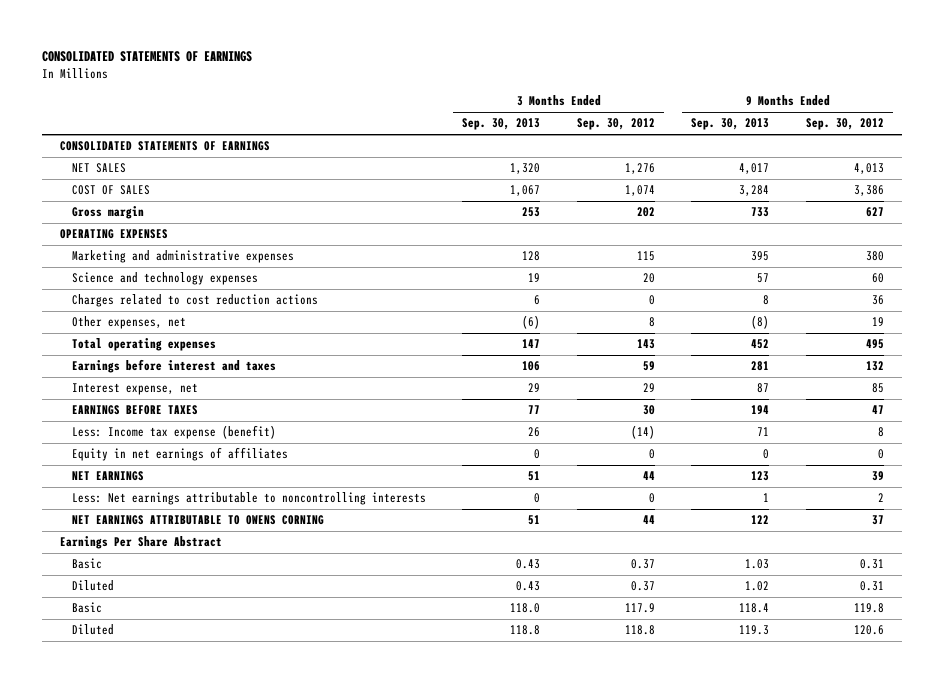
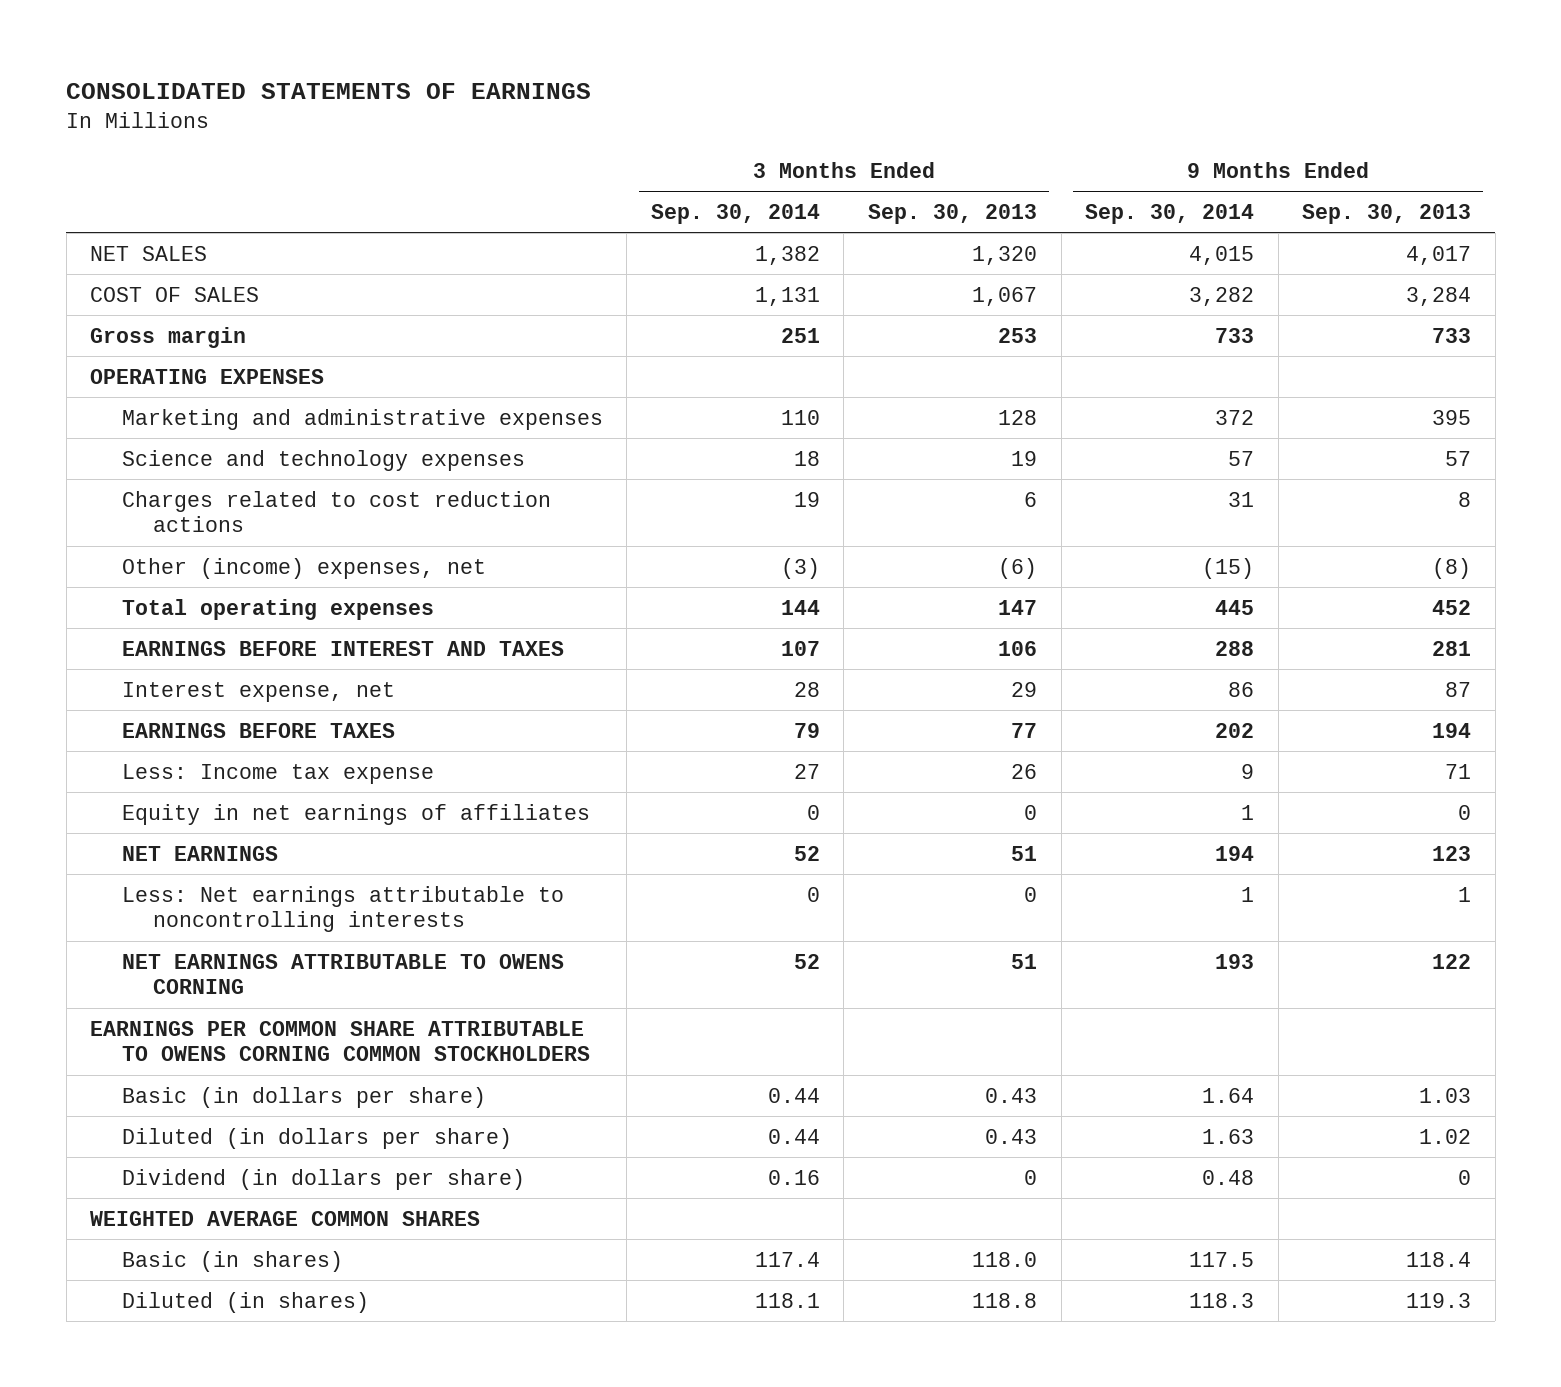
- | 3 Months Ended Sep. 30, 2013 | 3 Months Ended Sep. 30, 2012 | 9 Months Ended Sep. 30, 2013 | 9 Months Ended Sep. 30, 2012
+ | 3 Months Ended Sep. 30, 2014 | 3 Months Ended Sep. 30, 2013 | 9 Months Ended Sep. 30, 2014 | 9 Months Ended Sep. 30, 2013
- CONSOLIDATED STATEMENTS OF EARNINGS
- Other expenses, net | (6) | 8 | (8) | 19
+ Other (income) expenses, net | (3) | (6) | (15) | (8)
- Earnings before interest and taxes | 106 | 59 | 281 | 132
+ EARNINGS BEFORE INTEREST AND TAXES | 107 | 106 | 288 | 281
- Less: Income tax expense (benefit) | 26 | (14) | 71 | 8
+ Less: Income tax expense | 27 | 26 | 9 | 71
- Earnings Per Share Abstract
- Basic | 0.43 | 0.37 | 1.03 | 0.31
- Diluted | 0.43 | 0.37 | 1.02 | 0.31
- Basic | 118.0 | 117.9 | 118.4 | 119.8
- Diluted | 118.8 | 118.8 | 119.3 | 120.6
+ EARNINGS PER COMMON SHARE ATTRIBUTABLE TO OWENS CORNING COMMON STOCKHOLDERS
+ Basic (in dollars per share) | 0.44 | 0.43 | 1.64 | 1.03
+ Diluted (in dollars per share) | 0.44 | 0.43 | 1.63 | 1.02
+ Dividend (in dollars per share) | 0.16 | 0 | 0.48 | 0
+ WEIGHTED AVERAGE COMMON SHARES
+ Basic (in shares) | 117.4 | 118.0 | 117.5 | 118.4
+ Diluted (in shares) | 118.1 | 118.8 | 118.3 | 119.3

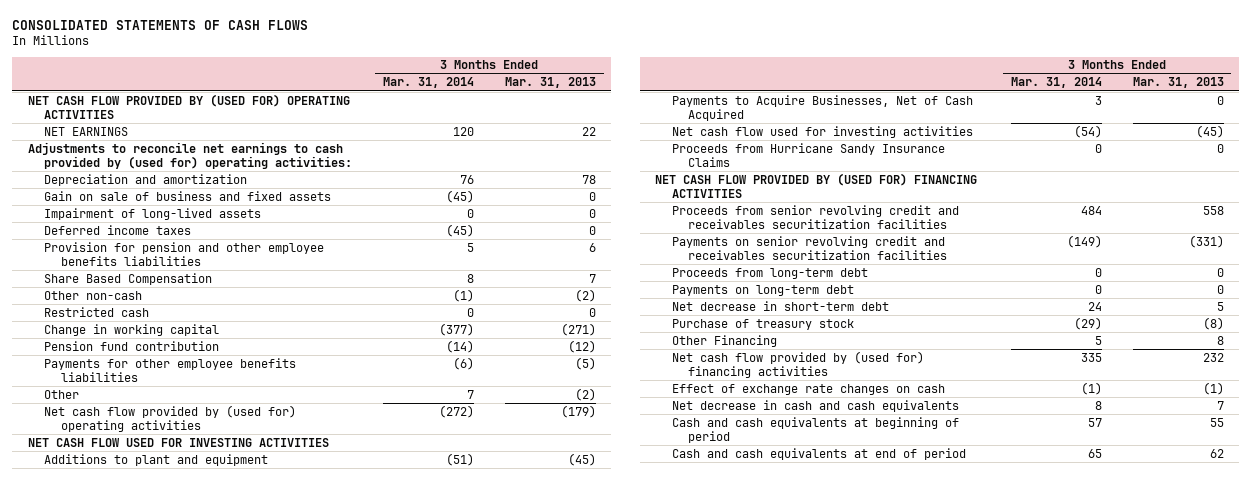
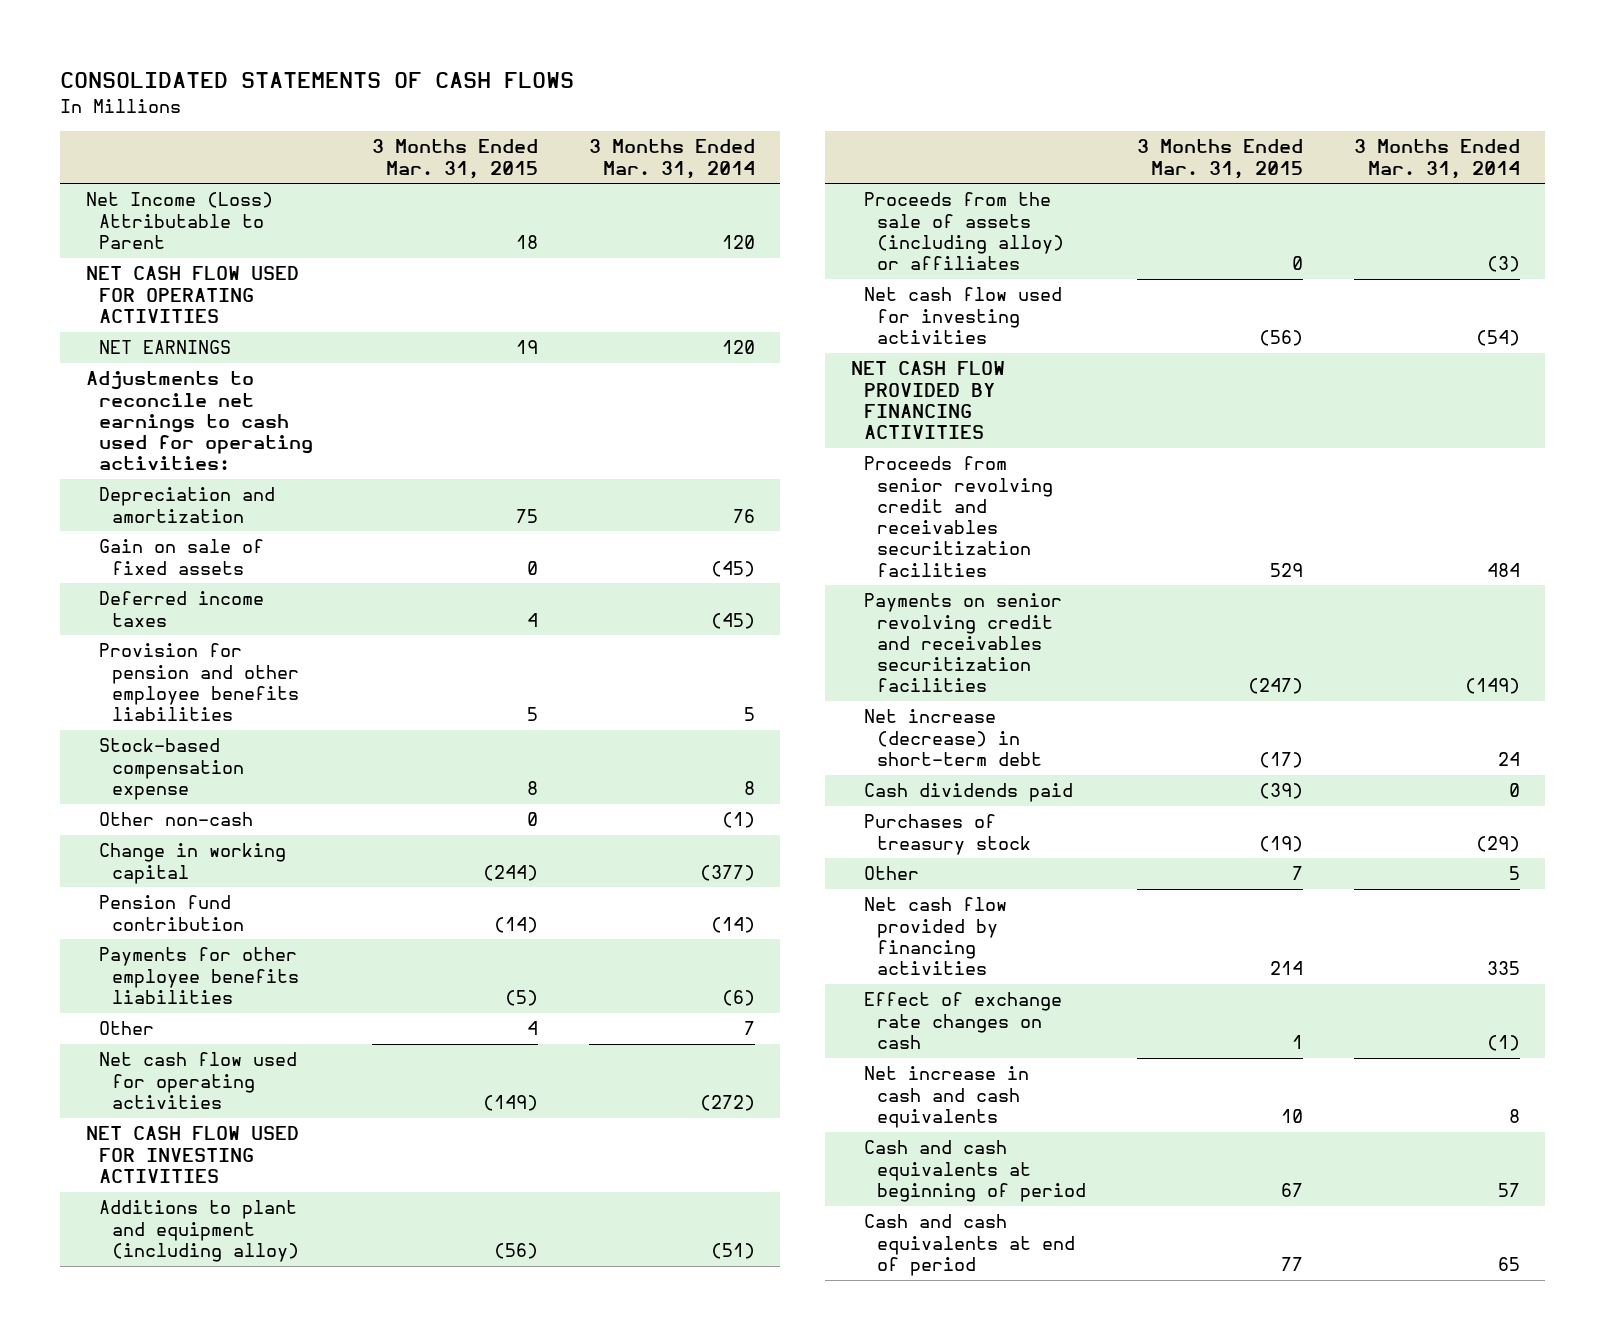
- | 3 Months Ended Mar. 31, 2014 | 3 Months Ended Mar. 31, 2013
+ | 3 Months Ended Mar. 31, 2015 | 3 Months Ended Mar. 31, 2014
- NET CASH FLOW PROVIDED BY (USED FOR) OPERATING ACTIVITIES
+ Net Income (Loss) Attributable to Parent | 18 | 120
+ NET CASH FLOW USED FOR OPERATING ACTIVITIES
- Adjustments to reconcile net earnings to cash provided by (used for) operating activities:
+ Adjustments to reconcile net earnings to cash used for operating activities:
- Gain on sale of business and fixed assets | (45) | 0
- Impairment of long-lived assets | 0 | 0
+ Gain on sale of fixed assets | 0 | (45)
- Share Based Compensation | 8 | 7
+ Stock-based compensation expense | 8 | 8
- Restricted cash | 0 | 0
- Net cash flow provided by (used for) operating activities | (272) | (179)
+ Net cash flow used for operating activities | (149) | (272)
- Additions to plant and equipment | (51) | (45)
- Payments to Acquire Businesses, Net of Cash Acquired | 3 | 0
+ Additions to plant and equipment (including alloy) | (56) | (51)
+ Proceeds from the sale of assets (including alloy) or affiliates | 0 | (3)
- Proceeds from Hurricane Sandy Insurance Claims | 0 | 0
- NET CASH FLOW PROVIDED BY (USED FOR) FINANCING ACTIVITIES
+ NET CASH FLOW PROVIDED BY FINANCING ACTIVITIES
- Proceeds from long-term debt | 0 | 0
- Payments on long-term debt | 0 | 0
- Net decrease in short-term debt | 24 | 5
- Purchase of treasury stock | (29) | (8)
- Other Financing | 5 | 8
- Net cash flow provided by (used for) financing activities | 335 | 232
+ Net increase (decrease) in short-term debt | (17) | 24
+ Cash dividends paid | (39) | 0
+ Purchases of treasury stock | (19) | (29)
+ Other | 7 | 5
+ Net cash flow provided by financing activities | 214 | 335
- Net decrease in cash and cash equivalents | 8 | 7
+ Net increase in cash and cash equivalents | 10 | 8

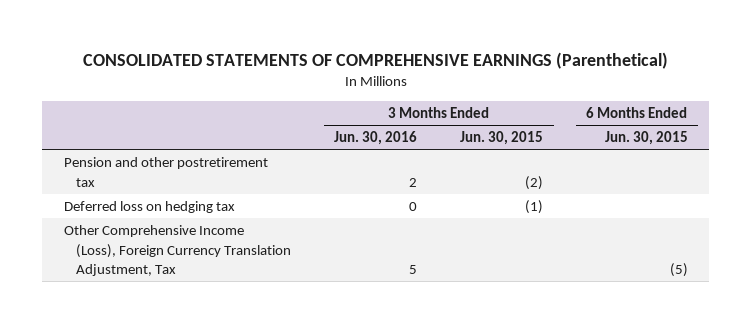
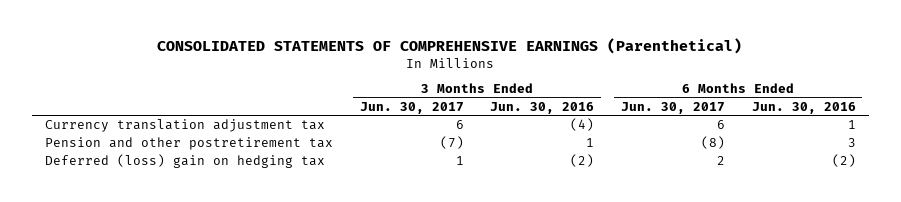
- | 3 Months Ended Jun. 30, 2016 | 3 Months Ended Jun. 30, 2015 | 6 Months Ended Jun. 30, 2015
+ | 3 Months Ended Jun. 30, 2017 | 3 Months Ended Jun. 30, 2016 | 6 Months Ended Jun. 30, 2017 | 6 Months Ended Jun. 30, 2016
- Pension and other postretirement tax | 2 | (2) |
- Deferred loss on hedging tax | 0 | (1) |
- Other Comprehensive Income (Loss), Foreign Currency Translation Adjustment, Tax | 5 | | (5)
+ Currency translation adjustment tax | 6 | (4) | 6 | 1
+ Pension and other postretirement tax | (7) | 1 | (8) | 3
+ Deferred (loss) gain on hedging tax | 1 | (2) | 2 | (2)

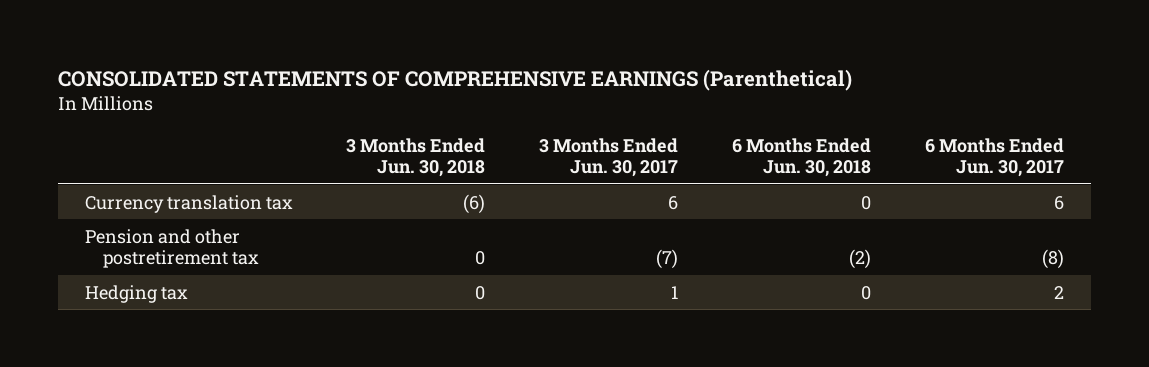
- | 3 Months Ended Jun. 30, 2017 | 3 Months Ended Jun. 30, 2016 | 6 Months Ended Jun. 30, 2017 | 6 Months Ended Jun. 30, 2016
+ | 3 Months Ended Jun. 30, 2018 | 3 Months Ended Jun. 30, 2017 | 6 Months Ended Jun. 30, 2018 | 6 Months Ended Jun. 30, 2017
- Currency translation adjustment tax | 6 | (4) | 6 | 1
+ Currency translation tax | (6) | 6 | 0 | 6
- Deferred (loss) gain on hedging tax | 1 | (2) | 2 | (2)
+ Hedging tax | 0 | 1 | 0 | 2

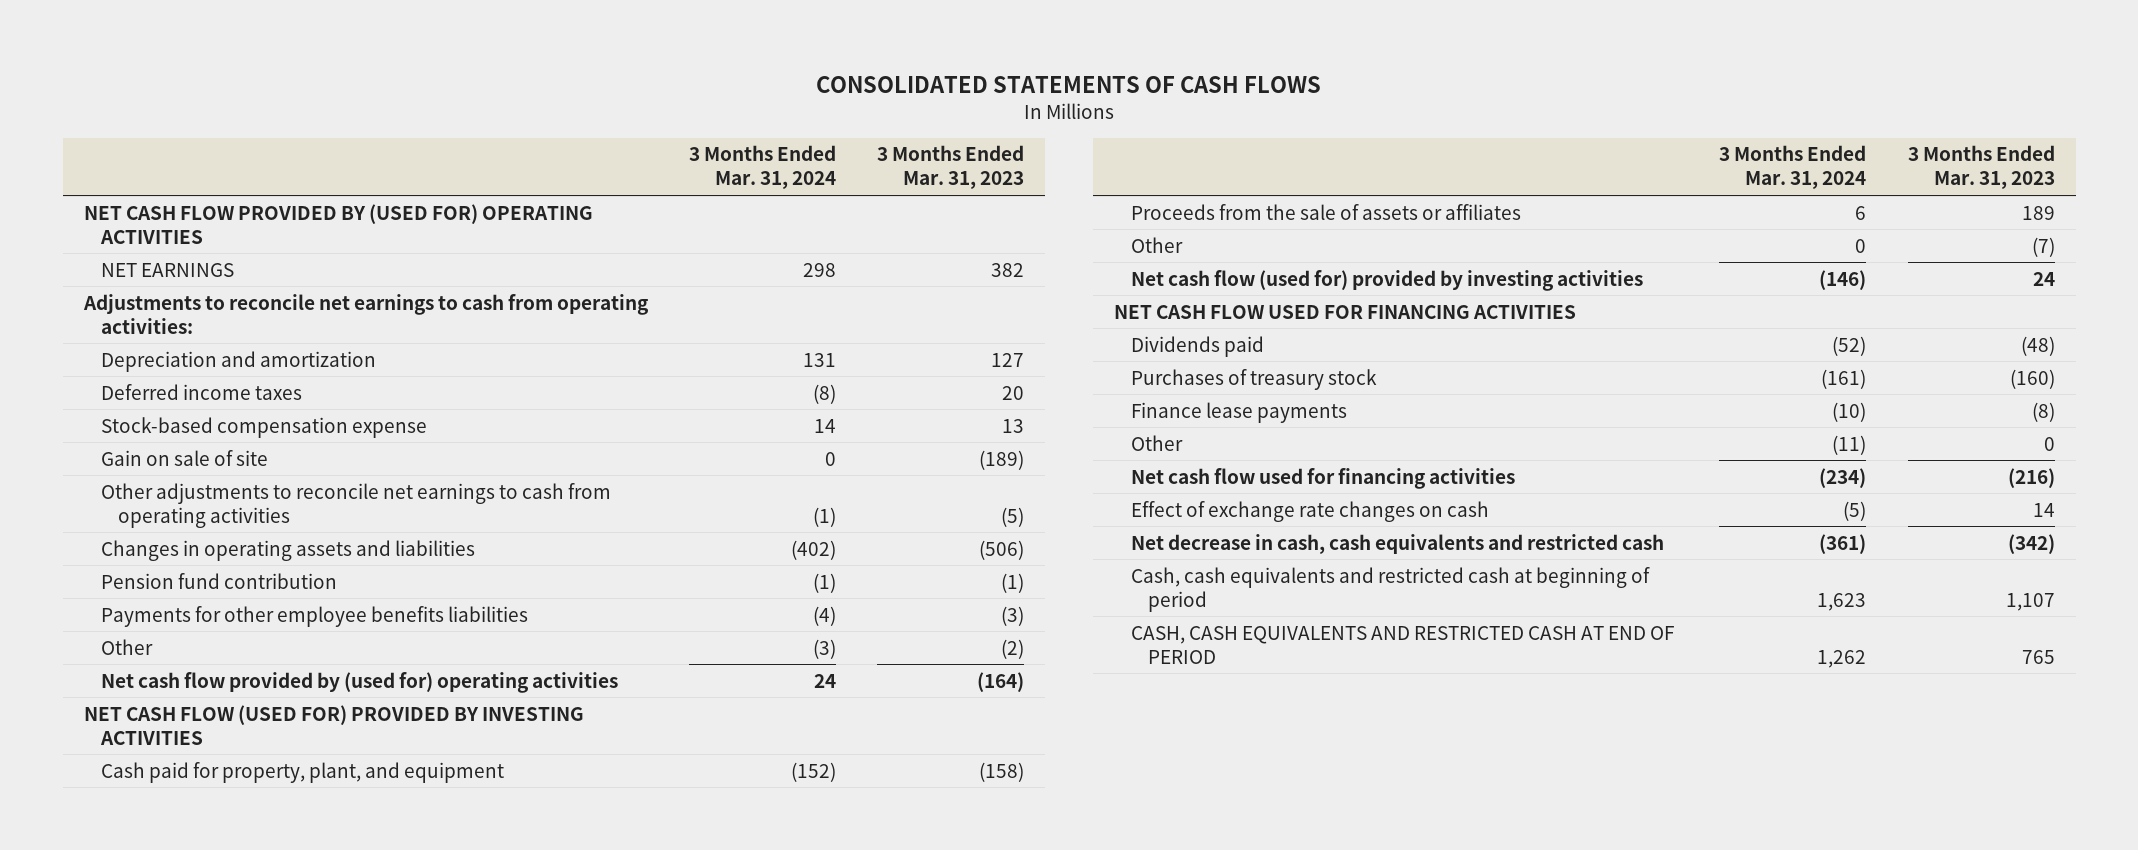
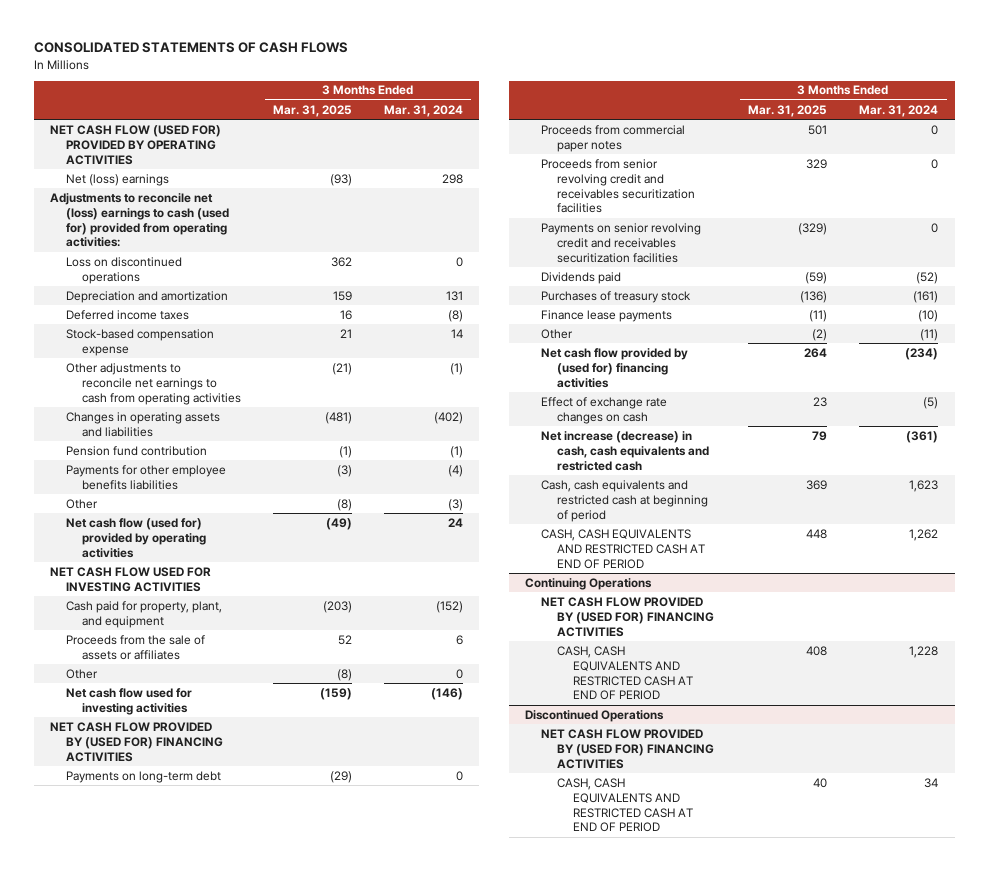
- | 3 Months Ended Mar. 31, 2024 | 3 Months Ended Mar. 31, 2023
+ | 3 Months Ended Mar. 31, 2025 | 3 Months Ended Mar. 31, 2024
- NET CASH FLOW PROVIDED BY (USED FOR) OPERATING ACTIVITIES
- NET EARNINGS | 298 | 382
- Adjustments to reconcile net earnings to cash from operating activities:
+ NET CASH FLOW (USED FOR) PROVIDED BY OPERATING ACTIVITIES
+ Net (loss) earnings | (93) | 298
+ Adjustments to reconcile net (loss) earnings to cash (used for) provided from operating activities:
+ Loss on discontinued operations | 362 | 0
- Gain on sale of site | 0 | (189)
- Net cash flow provided by (used for) operating activities | 24 | (164)
- NET CASH FLOW (USED FOR) PROVIDED BY INVESTING ACTIVITIES
+ Net cash flow (used for) provided by operating activities | (49) | 24
+ NET CASH FLOW USED FOR INVESTING ACTIVITIES
- Net cash flow (used for) provided by investing activities | (146) | 24
- NET CASH FLOW USED FOR FINANCING ACTIVITIES
+ Net cash flow used for investing activities | (159) | (146)
+ NET CASH FLOW PROVIDED BY (USED FOR) FINANCING ACTIVITIES
+ Payments on long-term debt | (29) | 0
+ Proceeds from commercial paper notes | 501 | 0
+ Proceeds from senior revolving credit and receivables securitization facilities | 329 | 0
+ Payments on senior revolving credit and receivables securitization facilities | (329) | 0
- Net cash flow used for financing activities | (234) | (216)
+ Net cash flow provided by (used for) financing activities | 264 | (234)
- Net decrease in cash, cash equivalents and restricted cash | (361) | (342)
+ Net increase (decrease) in cash, cash equivalents and restricted cash | 79 | (361)
+ Continuing Operations
+ NET CASH FLOW PROVIDED BY (USED FOR) FINANCING ACTIVITIES
+ CASH, CASH EQUIVALENTS AND RESTRICTED CASH AT END OF PERIOD | 408 | 1,228
+ Discontinued Operations
+ NET CASH FLOW PROVIDED BY (USED FOR) FINANCING ACTIVITIES
+ CASH, CASH EQUIVALENTS AND RESTRICTED CASH AT END OF PERIOD | 40 | 34

